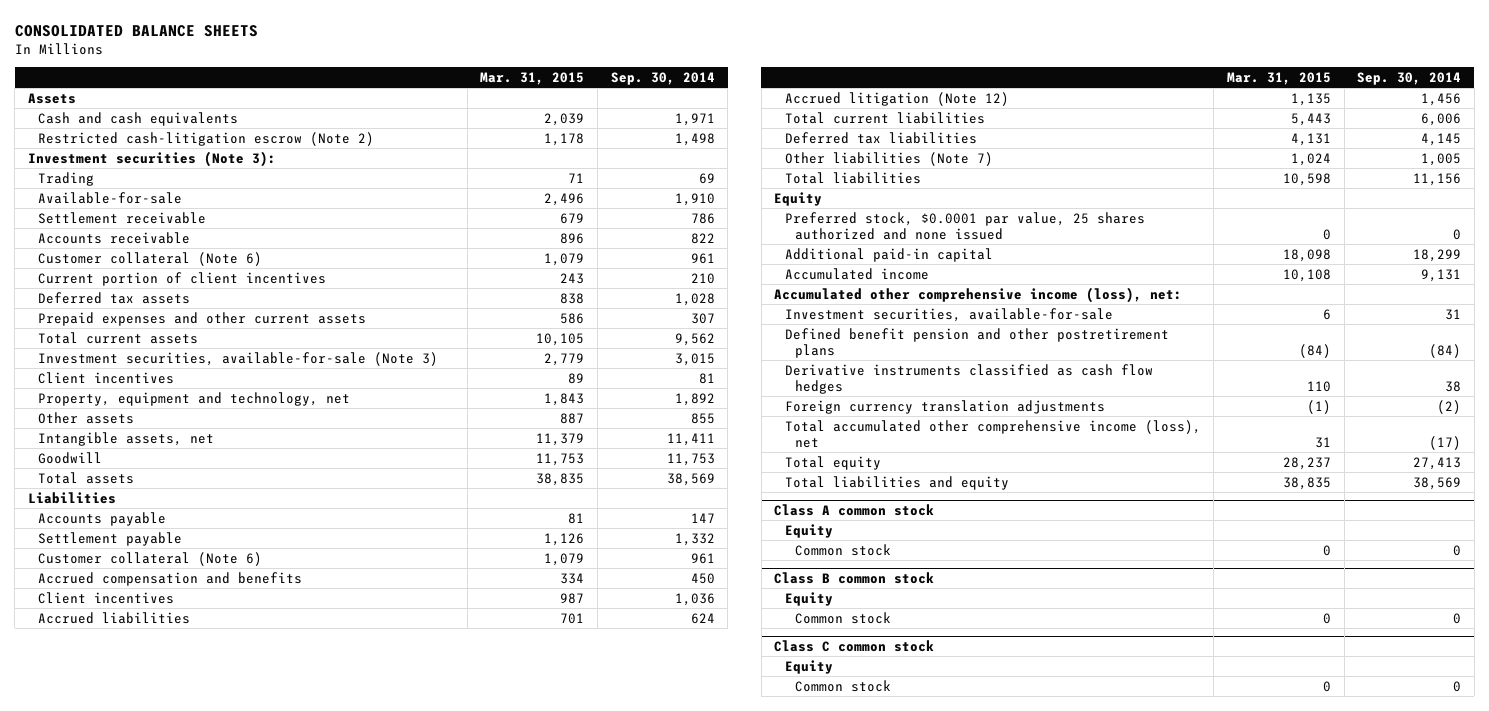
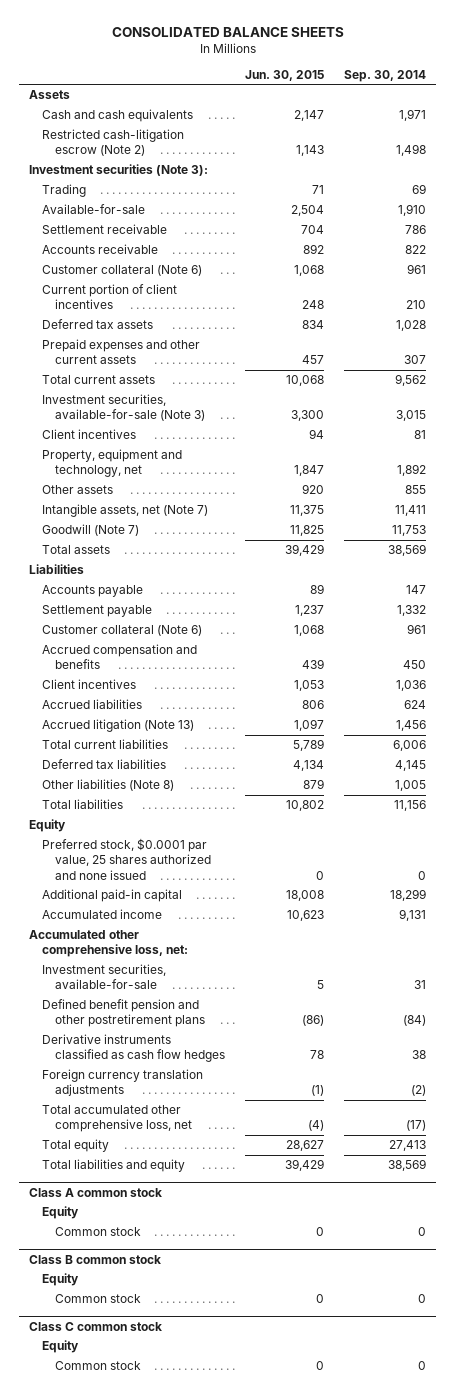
- | Mar. 31, 2015 | Sep. 30, 2014
+ | Jun. 30, 2015 | Sep. 30, 2014
- Intangible assets, net | 11,379 | 11,411
- Goodwill | 11,753 | 11,753
+ Intangible assets, net (Note 7) | 11,375 | 11,411
+ Goodwill (Note 7) | 11,825 | 11,753
- Accrued litigation (Note 12) | 1,135 | 1,456
+ Accrued litigation (Note 13) | 1,097 | 1,456
- Other liabilities (Note 7) | 1,024 | 1,005
+ Other liabilities (Note 8) | 879 | 1,005
- Accumulated other comprehensive income (loss), net:
+ Accumulated other comprehensive loss, net:
- Total accumulated other comprehensive income (loss), net | 31 | (17)
+ Total accumulated other comprehensive loss, net | (4) | (17)

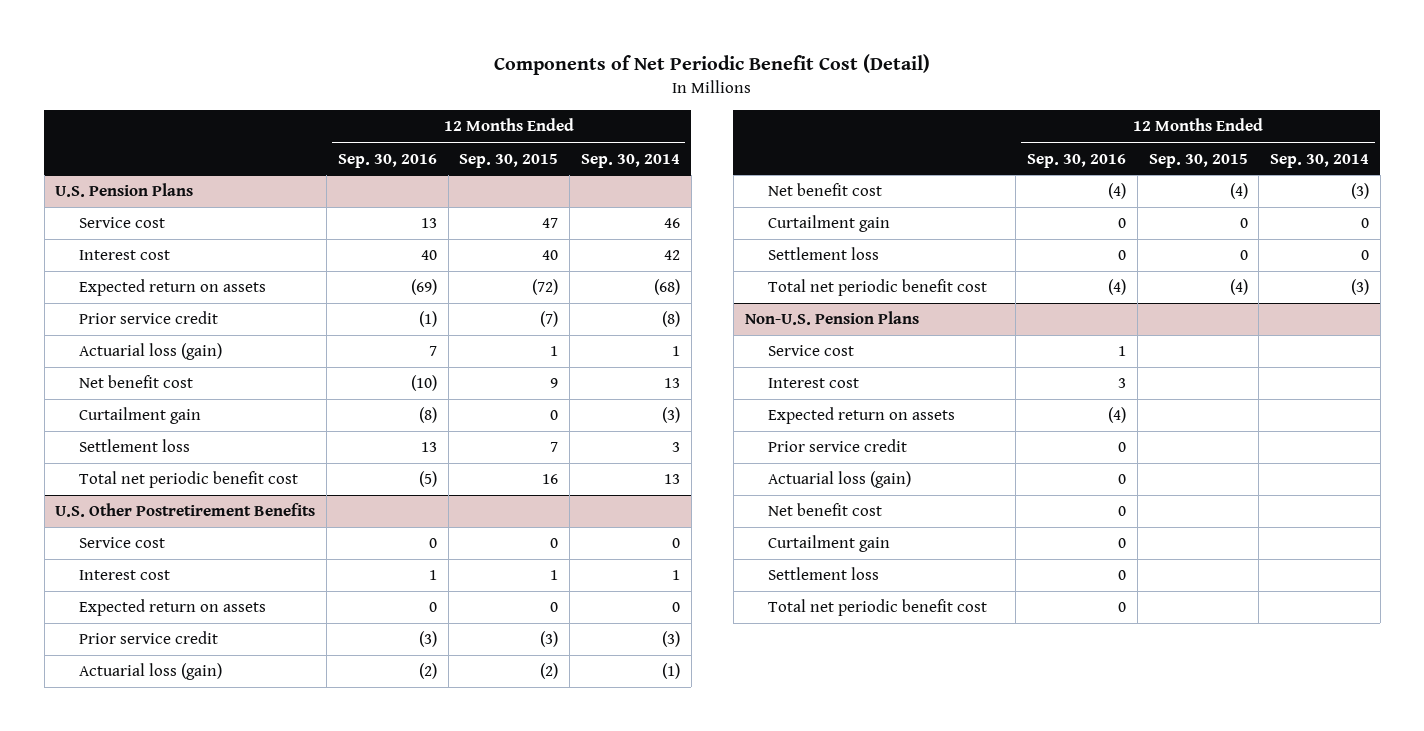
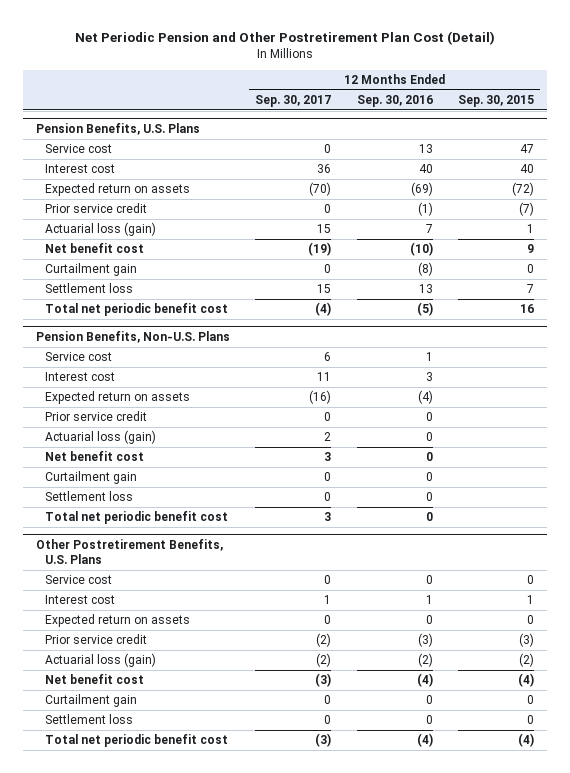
- Components of Net Periodic Benefit Cost (Detail)
+ Net Periodic Pension and Other Postretirement Plan Cost (Detail)
- | 12 Months Ended Sep. 30, 2016 | 12 Months Ended Sep. 30, 2015 | 12 Months Ended Sep. 30, 2014
+ | 12 Months Ended Sep. 30, 2017 | 12 Months Ended Sep. 30, 2016 | 12 Months Ended Sep. 30, 2015
- U.S. Pension Plans
+ Pension Benefits, U.S. Plans
- U.S. Other Postretirement Benefits
- Service cost | 0 | 0 | 0
- Interest cost | 1 | 1 | 1
- Expected return on assets | 0 | 0 | 0
- Prior service credit | (3) | (3) | (3)
- Actuarial loss (gain) | (2) | (2) | (1)
- Net benefit cost | (4) | (4) | (3)
- Curtailment gain | 0 | 0 | 0
- Settlement loss | 0 | 0 | 0
- Total net periodic benefit cost | (4) | (4) | (3)
- Non-U.S. Pension Plans
+ Pension Benefits, Non-U.S. Plans
+ Other Postretirement Benefits, U.S. Plans
+ Service cost | 0 | 0 | 0
+ Interest cost | 1 | 1 | 1
+ Expected return on assets | 0 | 0 | 0
+ Prior service credit | (2) | (3) | (3)
+ Actuarial loss (gain) | (2) | (2) | (2)
+ Net benefit cost | (3) | (4) | (4)
+ Curtailment gain | 0 | 0 | 0
+ Settlement loss | 0 | 0 | 0
+ Total net periodic benefit cost | (3) | (4) | (4)

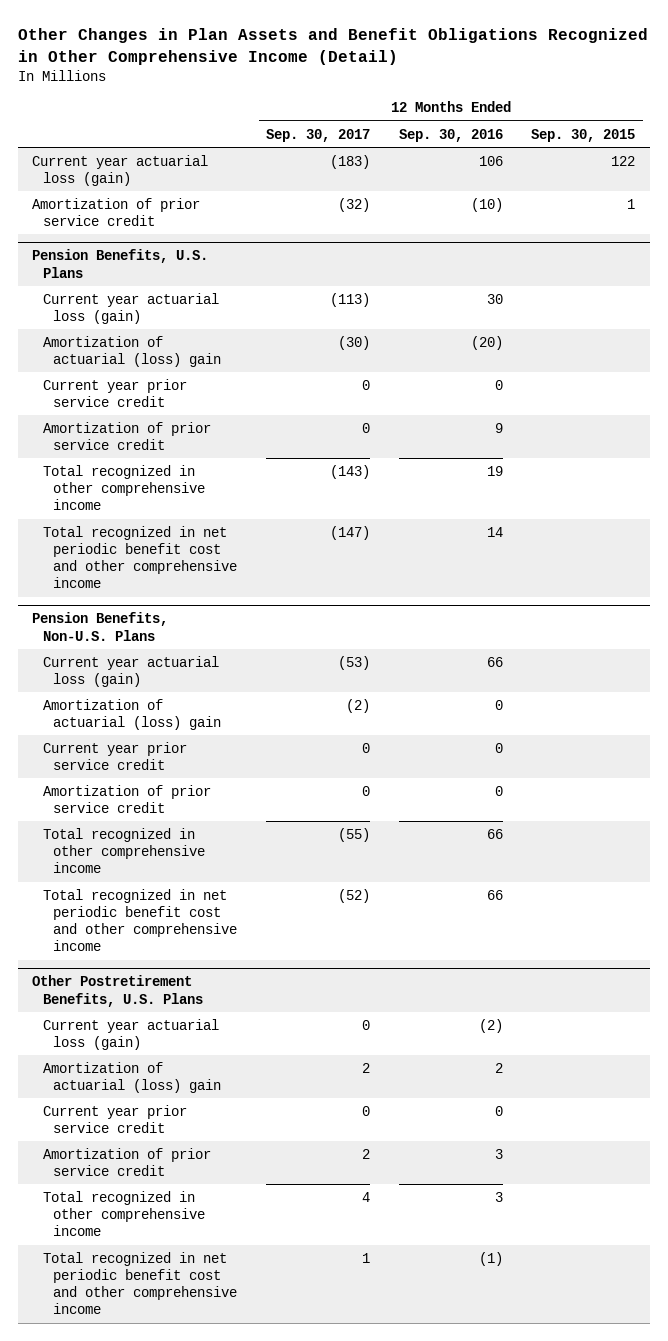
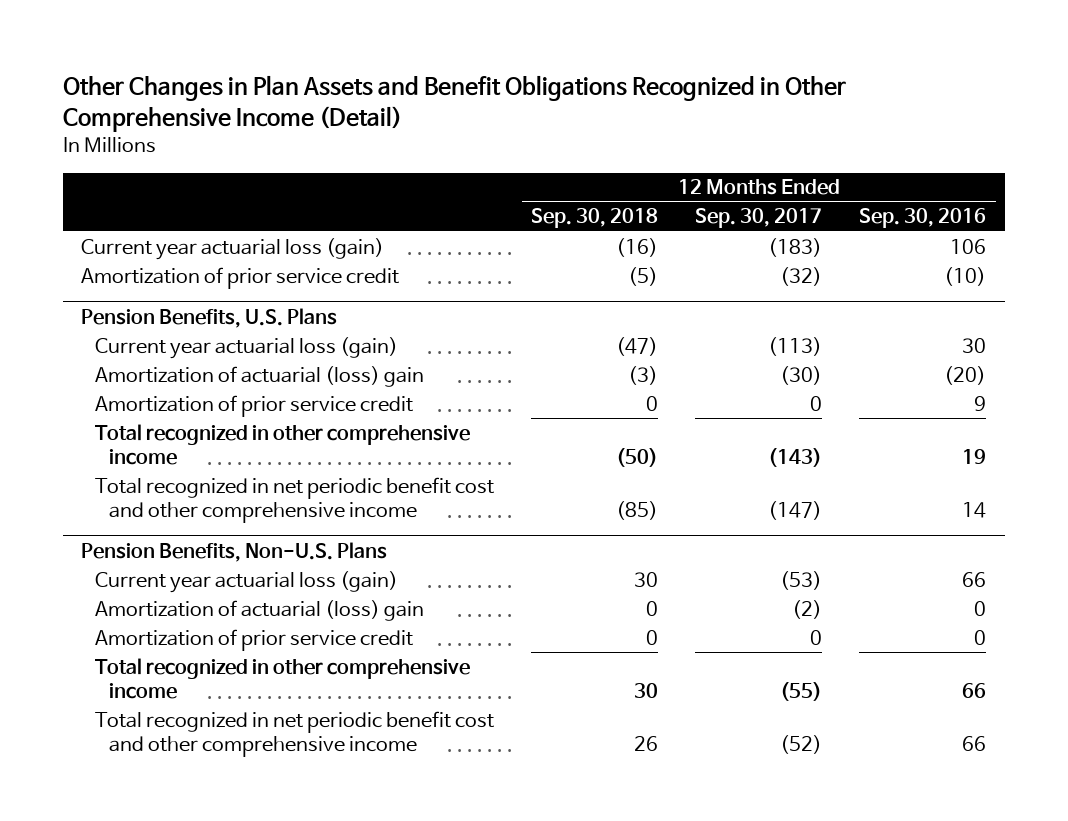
- | 12 Months Ended Sep. 30, 2017 | 12 Months Ended Sep. 30, 2016 | 12 Months Ended Sep. 30, 2015
+ | 12 Months Ended Sep. 30, 2018 | 12 Months Ended Sep. 30, 2017 | 12 Months Ended Sep. 30, 2016
@ Pension Benefits, U.S. Plans
- Current year prior service credit | 0 | 0 |
@ Pension Benefits, Non-U.S. Plans
- Current year prior service credit | 0 | 0 |
- Other Postretirement Benefits, U.S. Plans
- Current year actuarial loss (gain) | 0 | (2) |
- Amortization of actuarial (loss) gain | 2 | 2 |
- Current year prior service credit | 0 | 0 |
- Amortization of prior service credit | 2 | 3 |
- Total recognized in other comprehensive income | 4 | 3 |
- Total recognized in net periodic benefit cost and other comprehensive income | 1 | (1) |

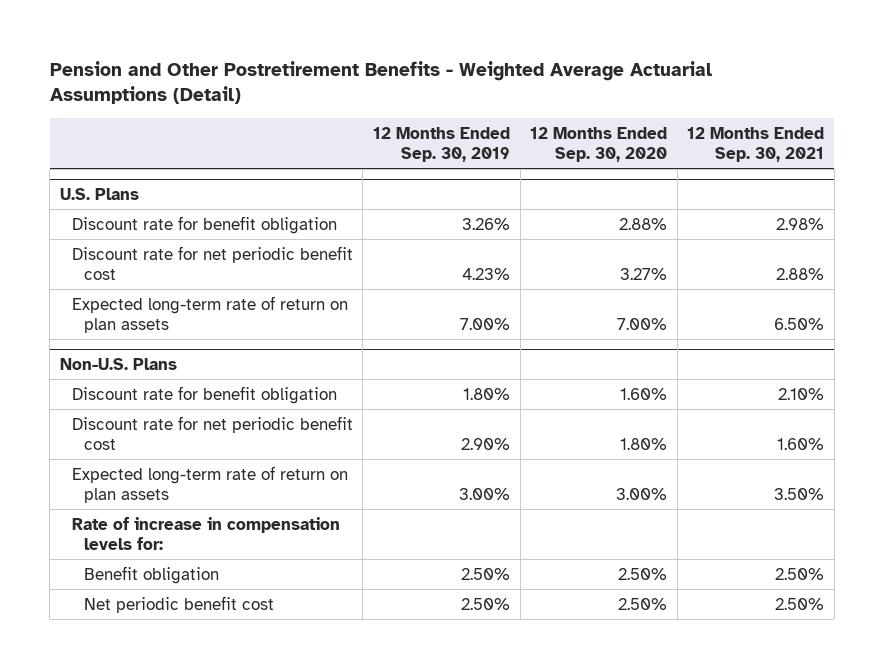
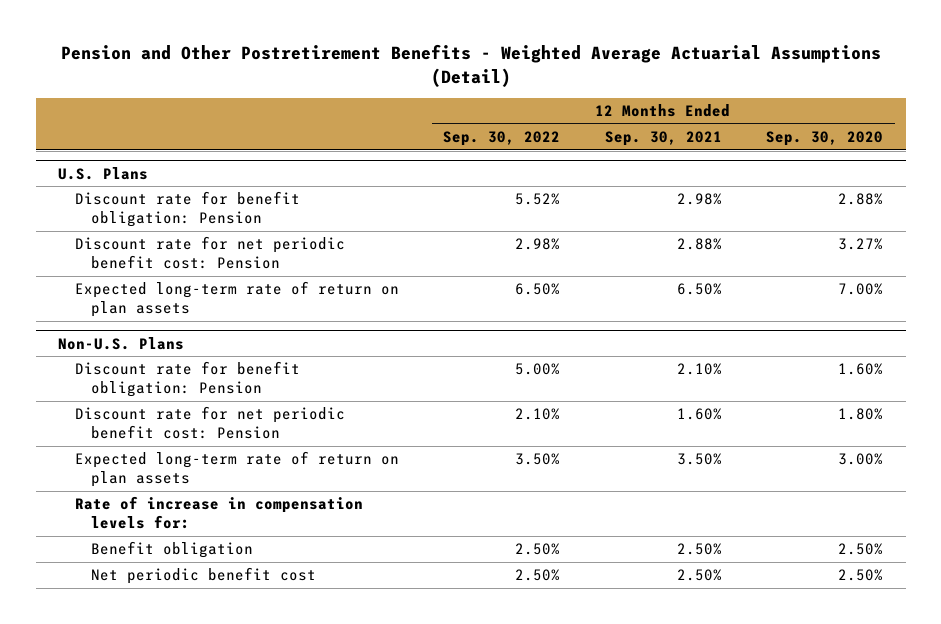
- | 12 Months Ended Sep. 30, 2019 | 12 Months Ended Sep. 30, 2020 | 12 Months Ended Sep. 30, 2021
+ | 12 Months Ended Sep. 30, 2022 | 12 Months Ended Sep. 30, 2021 | 12 Months Ended Sep. 30, 2020
@ U.S. Plans
- Discount rate for benefit obligation | 3.26% | 2.88% | 2.98%
- Discount rate for net periodic benefit cost | 4.23% | 3.27% | 2.88%
+ Discount rate for benefit obligation: Pension | 5.52% | 2.98% | 2.88%
+ Discount rate for net periodic benefit cost: Pension | 2.98% | 2.88% | 3.27%
@ Non-U.S. Plans
- Discount rate for benefit obligation | 1.80% | 1.60% | 2.10%
- Discount rate for net periodic benefit cost | 2.90% | 1.80% | 1.60%
+ Discount rate for benefit obligation: Pension | 5.00% | 2.10% | 1.60%
+ Discount rate for net periodic benefit cost: Pension | 2.10% | 1.60% | 1.80%

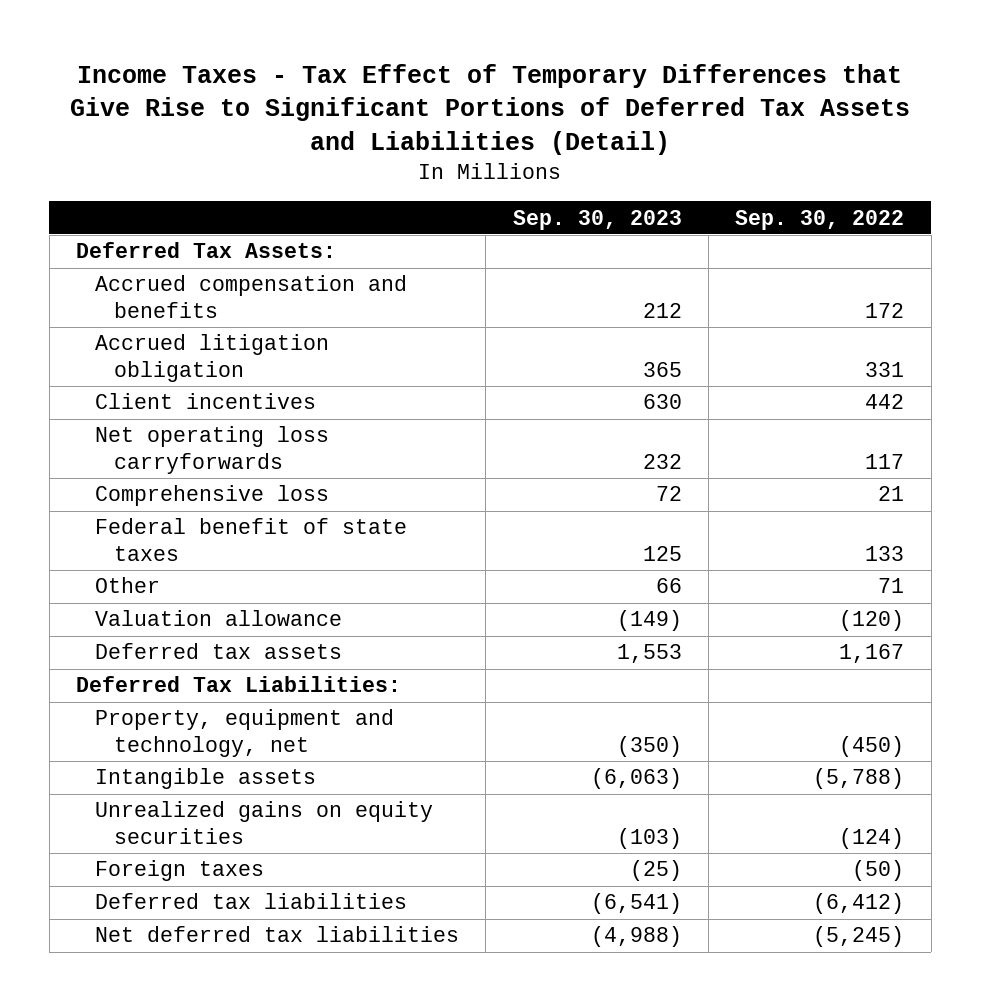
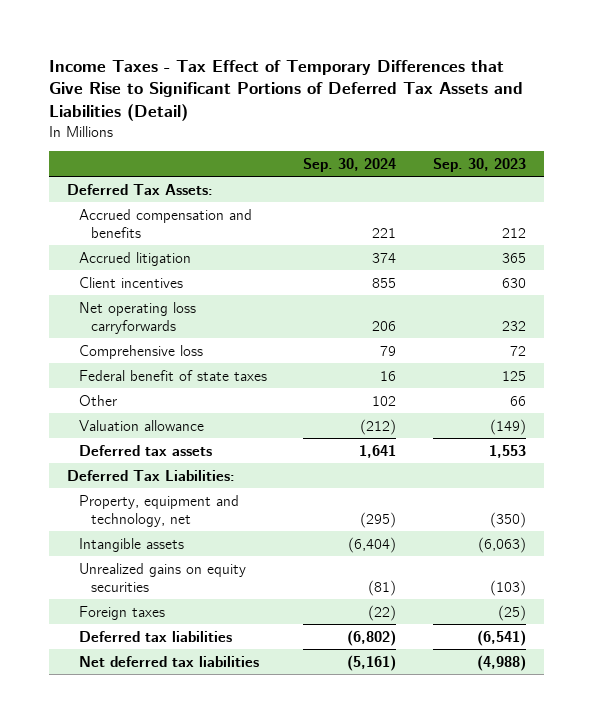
- | Sep. 30, 2023 | Sep. 30, 2022
+ | Sep. 30, 2024 | Sep. 30, 2023
- Accrued litigation obligation | 365 | 331
+ Accrued litigation | 374 | 365

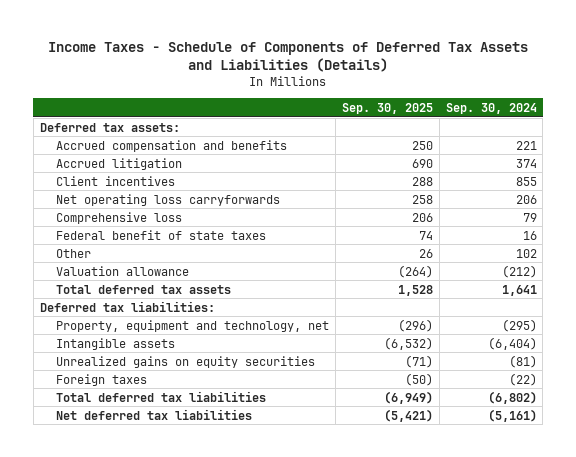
- Income Taxes - Tax Effect of Temporary Differences that Give Rise to Significant Portions of Deferred Tax Assets and Liabilities (Detail)
+ Income Taxes - Schedule of Components of Deferred Tax Assets and Liabilities (Details)
- | Sep. 30, 2024 | Sep. 30, 2023
+ | Sep. 30, 2025 | Sep. 30, 2024
- Deferred Tax Assets:
+ Deferred tax assets:
- Deferred tax assets | 1,641 | 1,553
- Deferred Tax Liabilities:
+ Total deferred tax assets | 1,528 | 1,641
+ Deferred tax liabilities:
- Deferred tax liabilities | (6,802) | (6,541)
+ Total deferred tax liabilities | (6,949) | (6,802)

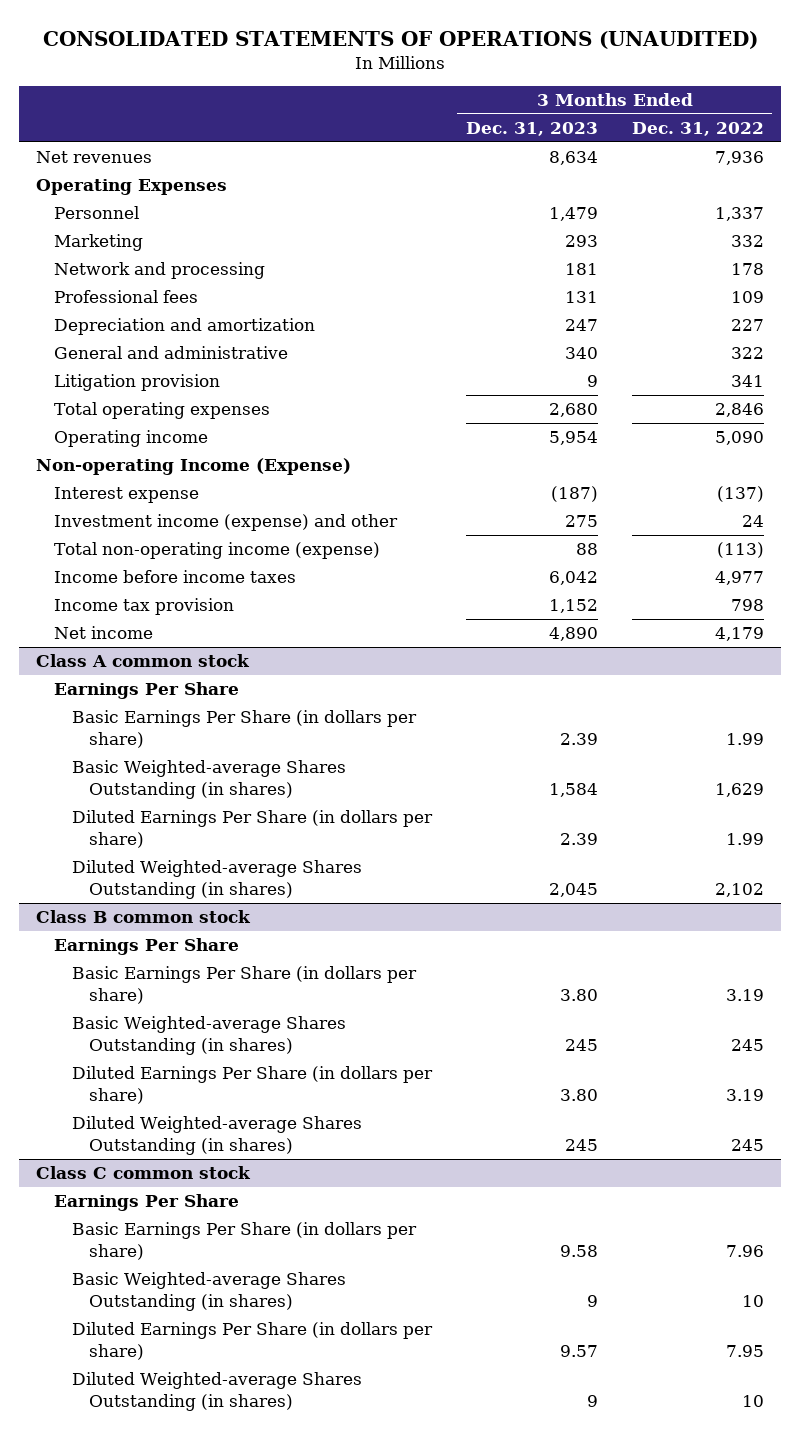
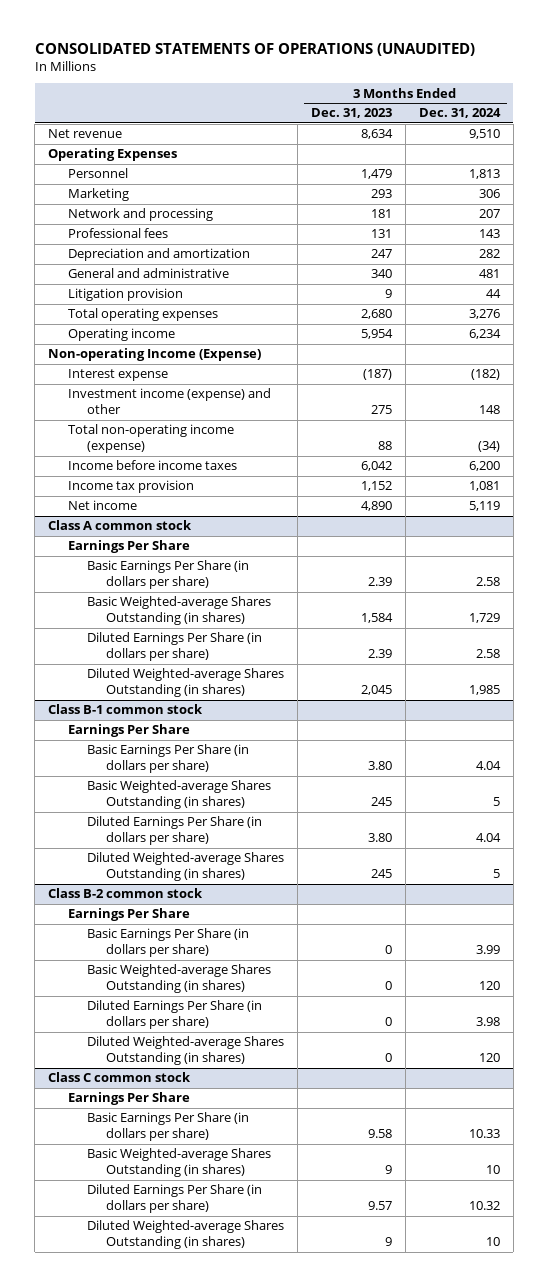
- | 3 Months Ended Dec. 31, 2023 | 3 Months Ended Dec. 31, 2022
+ | 3 Months Ended Dec. 31, 2023 | 3 Months Ended Dec. 31, 2024
- Net revenues | 8,634 | 7,936
+ Net revenue | 8,634 | 9,510
- Class B common stock
+ Class B-1 common stock
+ Class B-2 common stock
+ Earnings Per Share
+ Basic Earnings Per Share (in dollars per share) | 0 | 3.99
+ Basic Weighted-average Shares Outstanding (in shares) | 0 | 120
+ Diluted Earnings Per Share (in dollars per share) | 0 | 3.98
+ Diluted Weighted-average Shares Outstanding (in shares) | 0 | 120

